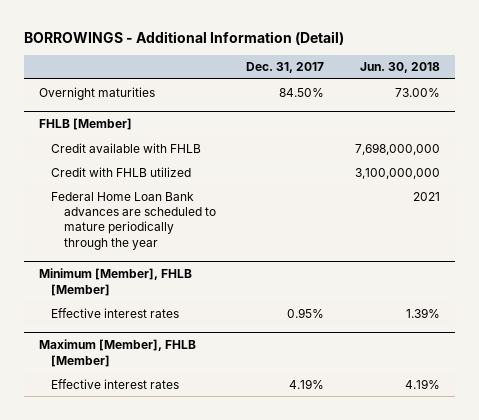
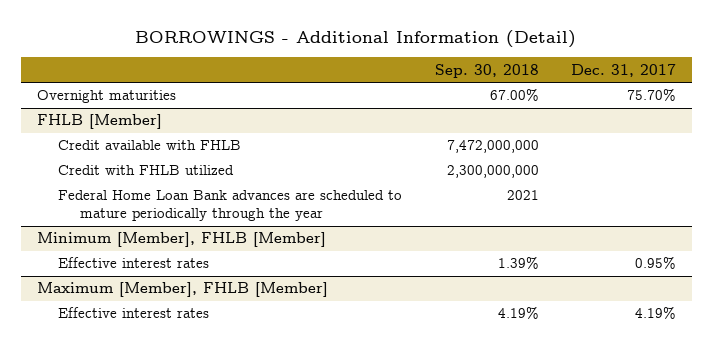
- | Dec. 31, 2017 | Jun. 30, 2018
+ | Sep. 30, 2018 | Dec. 31, 2017
- Overnight maturities | 84.50% | 73.00%
+ Overnight maturities | 67.00% | 75.70%

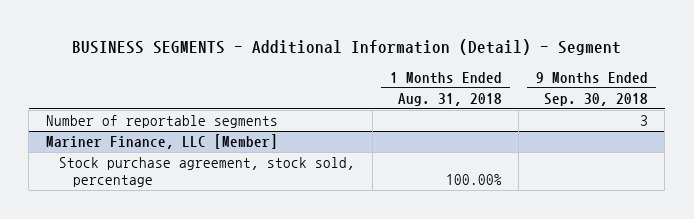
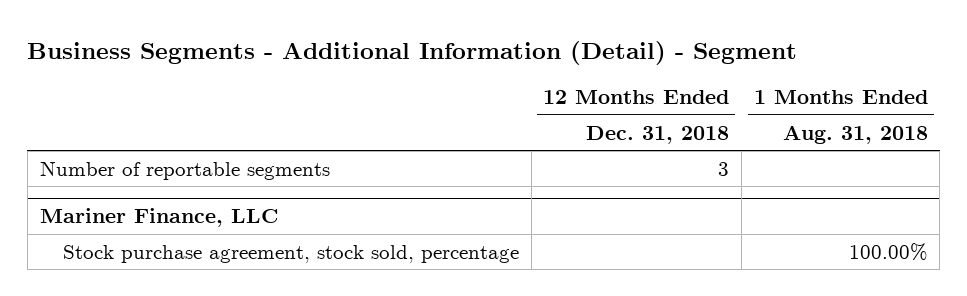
- BUSINESS SEGMENTS - Additional Information (Detail) - Segment
+ Business Segments - Additional Information (Detail) - Segment
- | 1 Months Ended Aug. 31, 2018 | 9 Months Ended Sep. 30, 2018
+ | 12 Months Ended Dec. 31, 2018 | 1 Months Ended Aug. 31, 2018
- Mariner Finance, LLC [Member]
+ Mariner Finance, LLC

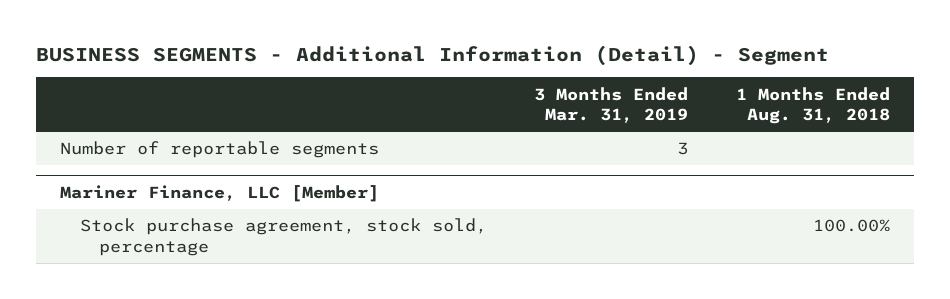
- Business Segments - Additional Information (Detail) - Segment
+ BUSINESS SEGMENTS - Additional Information (Detail) - Segment
- | 12 Months Ended Dec. 31, 2018 | 1 Months Ended Aug. 31, 2018
+ | 3 Months Ended Mar. 31, 2019 | 1 Months Ended Aug. 31, 2018
- Mariner Finance, LLC
+ Mariner Finance, LLC [Member]

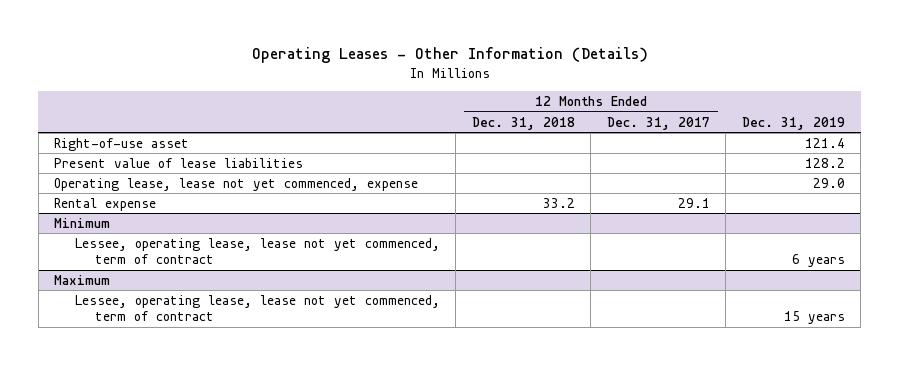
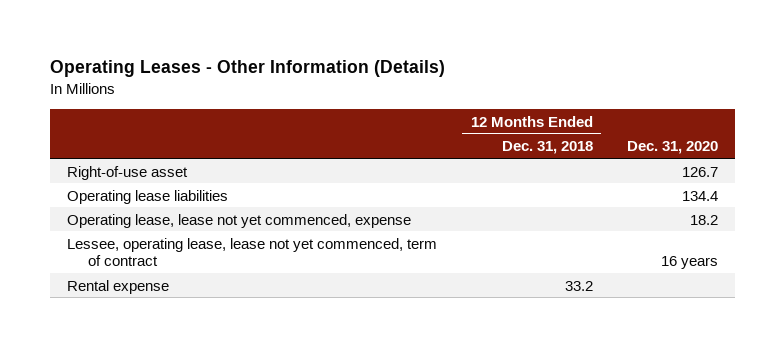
- | 12 Months Ended Dec. 31, 2018 | 12 Months Ended Dec. 31, 2017 | Dec. 31, 2019
+ | 12 Months Ended Dec. 31, 2018 | Dec. 31, 2020
- Present value of lease liabilities | | | 128.2
+ Operating lease liabilities | | 134.4
+ Lessee, operating lease, lease not yet commenced, term of contract | | 16 years
- Minimum
- Lessee, operating lease, lease not yet commenced, term of contract | | | 6 years
- Maximum
- Lessee, operating lease, lease not yet commenced, term of contract | | | 15 years

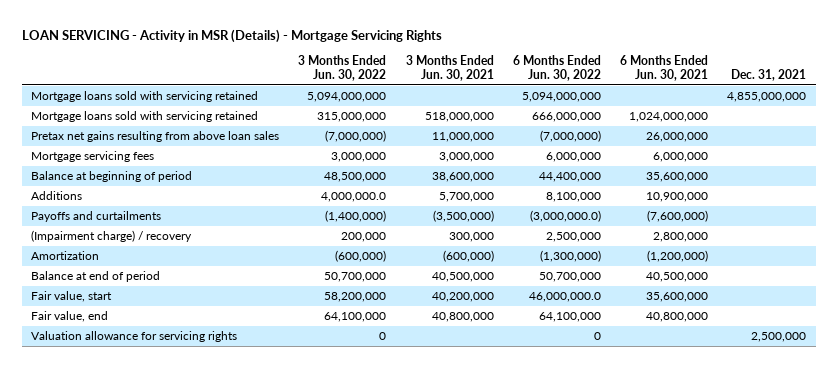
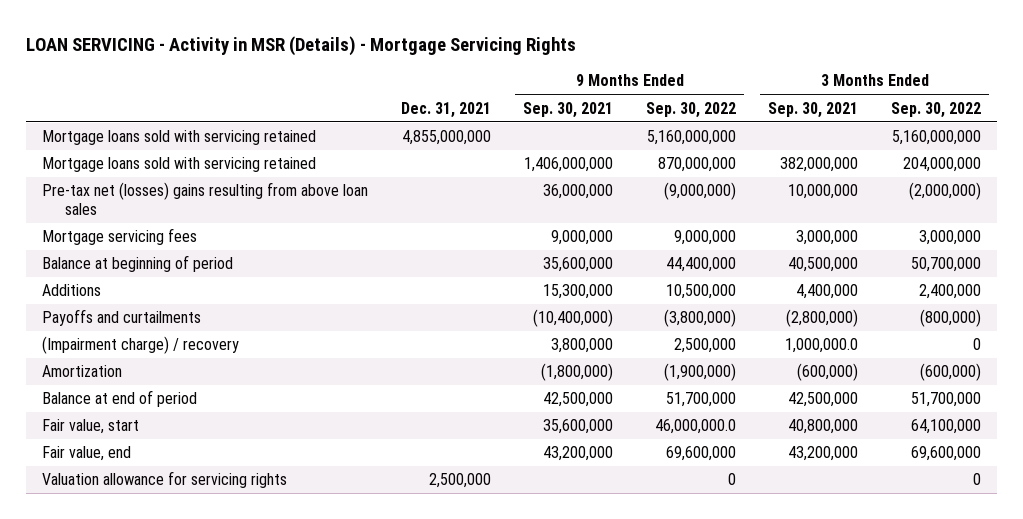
- | 3 Months Ended Jun. 30, 2022 | 3 Months Ended Jun. 30, 2021 | 6 Months Ended Jun. 30, 2022 | 6 Months Ended Jun. 30, 2021 | Dec. 31, 2021
+ | Dec. 31, 2021 | 9 Months Ended Sep. 30, 2021 | 9 Months Ended Sep. 30, 2022 | 3 Months Ended Sep. 30, 2021 | 3 Months Ended Sep. 30, 2022
- Pretax net gains resulting from above loan sales | (7,000,000) | 11,000,000 | (7,000,000) | 26,000,000 |
+ Pre-tax net (losses) gains resulting from above loan sales | | 36,000,000 | (9,000,000) | 10,000,000 | (2,000,000)

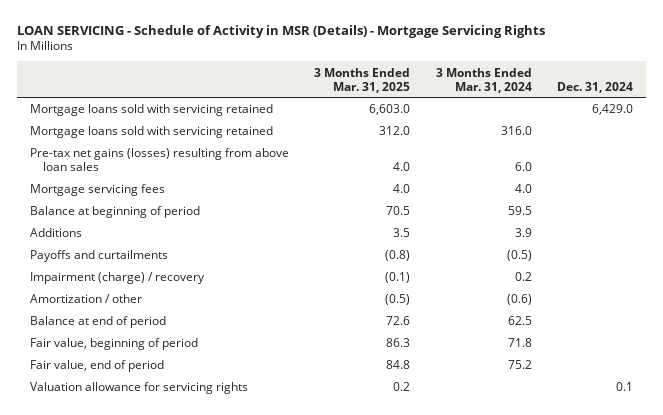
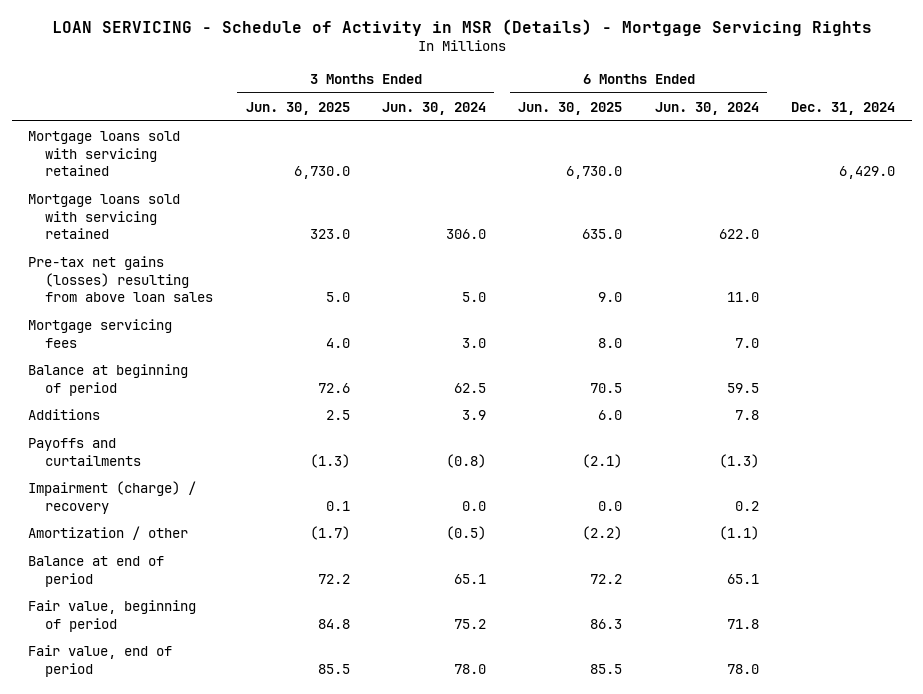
- | 3 Months Ended Mar. 31, 2025 | 3 Months Ended Mar. 31, 2024 | Dec. 31, 2024
+ | 3 Months Ended Jun. 30, 2025 | 3 Months Ended Jun. 30, 2024 | 6 Months Ended Jun. 30, 2025 | 6 Months Ended Jun. 30, 2024 | Dec. 31, 2024
- Valuation allowance for servicing rights | 0.2 | | 0.1

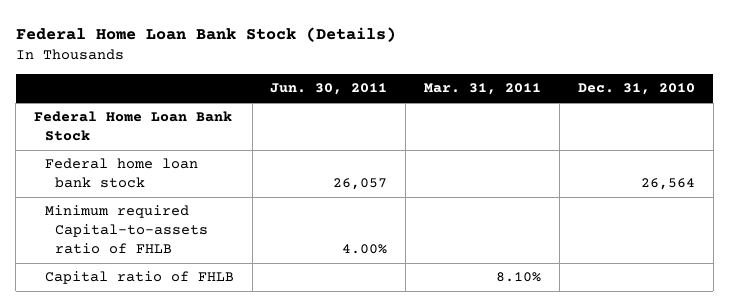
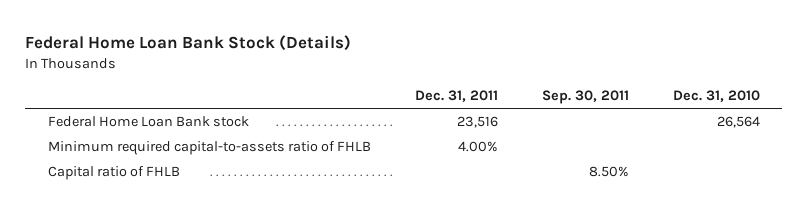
- | Jun. 30, 2011 | Mar. 31, 2011 | Dec. 31, 2010
+ | Dec. 31, 2011 | Sep. 30, 2011 | Dec. 31, 2010
- Federal Home Loan Bank Stock
- Federal home loan bank stock | 26,057 | | 26,564
- Minimum required Capital-to-assets ratio of FHLB | 4.00% | |
+ Federal Home Loan Bank stock | 23,516 | | 26,564
+ Minimum required capital-to-assets ratio of FHLB | 4.00% | |

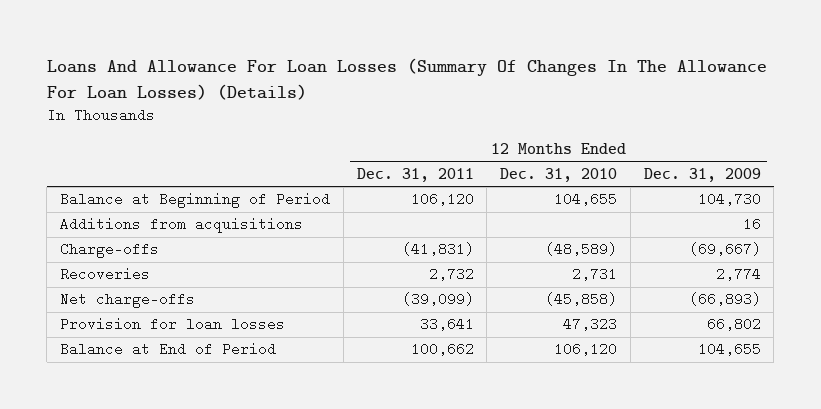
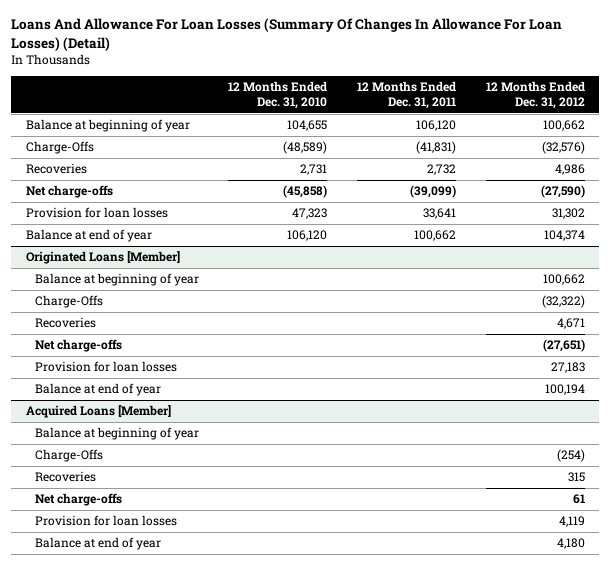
- Loans And Allowance For Loan Losses (Summary Of Changes In The Allowance For Loan Losses) (Details)
+ Loans And Allowance For Loan Losses (Summary Of Changes In Allowance For Loan Losses) (Detail)
- | 12 Months Ended Dec. 31, 2011 | 12 Months Ended Dec. 31, 2010 | 12 Months Ended Dec. 31, 2009
+ | 12 Months Ended Dec. 31, 2010 | 12 Months Ended Dec. 31, 2011 | 12 Months Ended Dec. 31, 2012
- Balance at Beginning of Period | 106,120 | 104,655 | 104,730
- Additions from acquisitions | | | 16
- Charge-offs | (41,831) | (48,589) | (69,667)
+ Balance at beginning of year | 104,655 | 106,120 | 100,662
+ Charge-Offs | (48,589) | (41,831) | (32,576)
- Balance at End of Period | 100,662 | 106,120 | 104,655
+ Balance at end of year | 106,120 | 100,662 | 104,374
+ Originated Loans [Member]
+ Balance at beginning of year | | | 100,662
+ Charge-Offs | | | (32,322)
+ Recoveries | | | 4,671
+ Net charge-offs | | | (27,651)
+ Provision for loan losses | | | 27,183
+ Balance at end of year | | | 100,194
+ Acquired Loans [Member]
+ Balance at beginning of year
+ Charge-Offs | | | (254)
+ Recoveries | | | 315
+ Net charge-offs | | | 61
+ Provision for loan losses | | | 4,119
+ Balance at end of year | | | 4,180

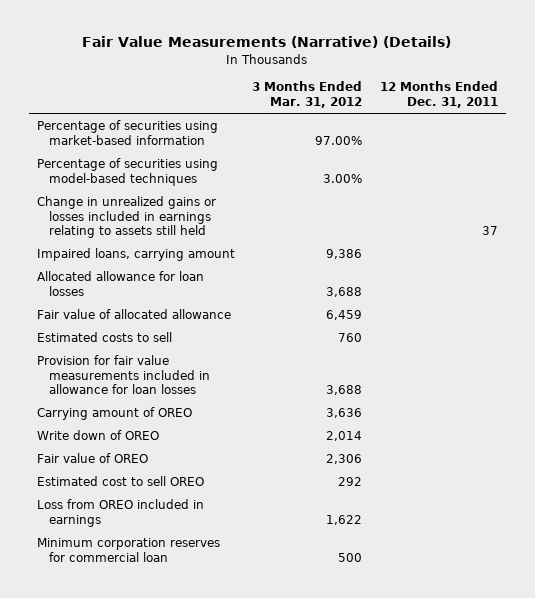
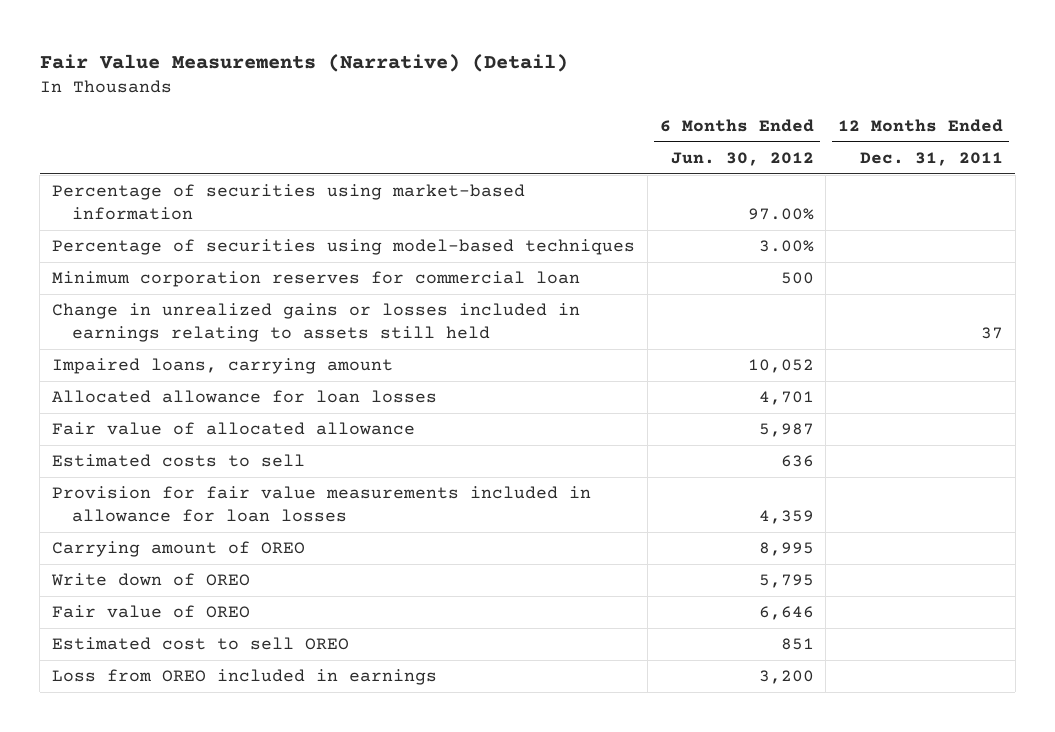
- Fair Value Measurements (Narrative) (Details)
+ Fair Value Measurements (Narrative) (Detail)
- | 3 Months Ended Mar. 31, 2012 | 12 Months Ended Dec. 31, 2011
+ | 6 Months Ended Jun. 30, 2012 | 12 Months Ended Dec. 31, 2011
moved up: Minimum corporation reserves for commercial loan | 500 |

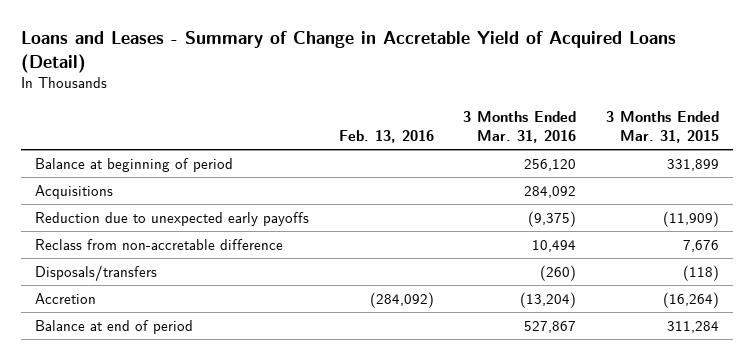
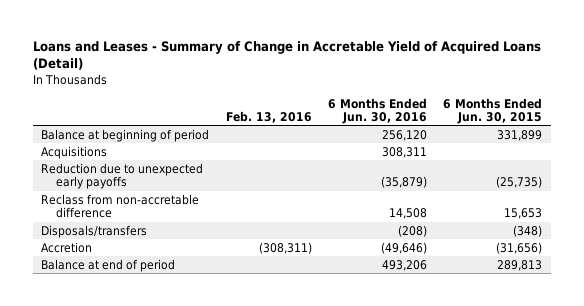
- | Feb. 13, 2016 | 3 Months Ended Mar. 31, 2016 | 3 Months Ended Mar. 31, 2015
+ | Feb. 13, 2016 | 6 Months Ended Jun. 30, 2016 | 6 Months Ended Jun. 30, 2015
- Accretion | (284,092) | (13,204) | (16,264)
+ Accretion | (308,311) | (49,646) | (31,656)

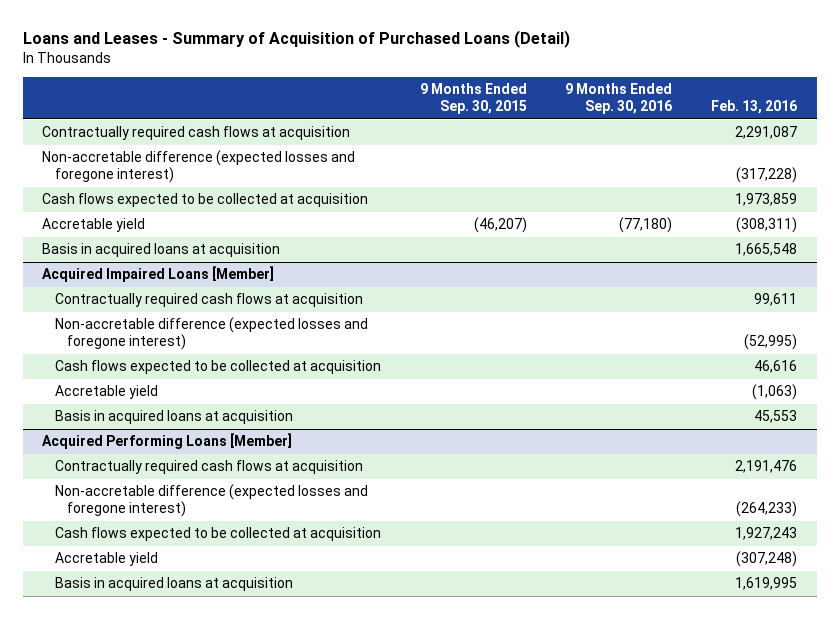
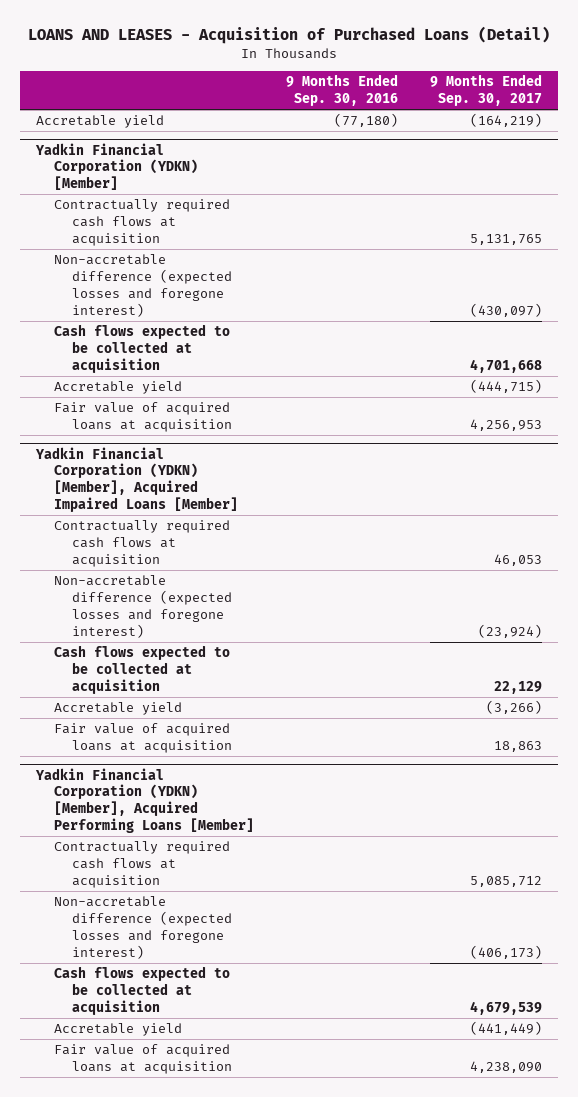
- Loans and Leases - Summary of Acquisition of Purchased Loans (Detail)
+ LOANS AND LEASES - Acquisition of Purchased Loans (Detail)
- | 9 Months Ended Sep. 30, 2015 | 9 Months Ended Sep. 30, 2016 | Feb. 13, 2016
+ | 9 Months Ended Sep. 30, 2016 | 9 Months Ended Sep. 30, 2017
- Contractually required cash flows at acquisition | | | 2,291,087
- Non-accretable difference (expected losses and foregone interest) | | | (317,228)
- Cash flows expected to be collected at acquisition | | | 1,973,859
- Basis in acquired loans at acquisition | | | 1,665,548
- Acquired Impaired Loans [Member]
+ Yadkin Financial Corporation (YDKN) [Member]
+ Contractually required cash flows at acquisition | | 5,131,765
+ Non-accretable difference (expected losses and foregone interest) | | (430,097)
+ Cash flows expected to be collected at acquisition | | 4,701,668
+ Accretable yield | | (444,715)
+ Fair value of acquired loans at acquisition | | 4,256,953
+ Yadkin Financial Corporation (YDKN) [Member], Acquired Impaired Loans [Member]
- Basis in acquired loans at acquisition | | | 45,553
- Acquired Performing Loans [Member]
+ Fair value of acquired loans at acquisition | | 18,863
+ Yadkin Financial Corporation (YDKN) [Member], Acquired Performing Loans [Member]
- Basis in acquired loans at acquisition | | | 1,619,995
+ Fair value of acquired loans at acquisition | | 4,238,090

